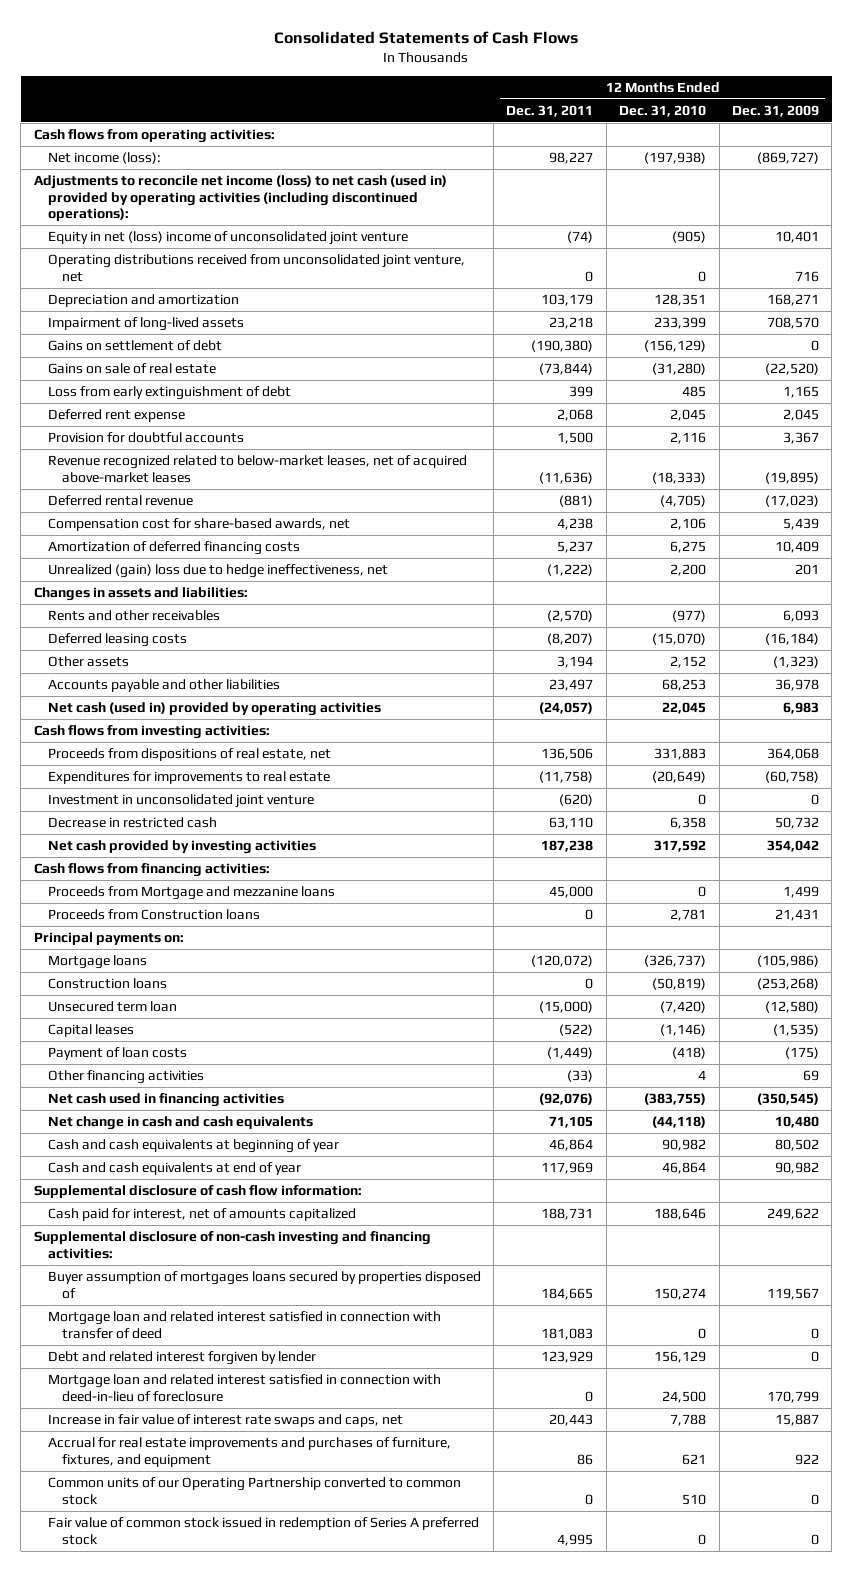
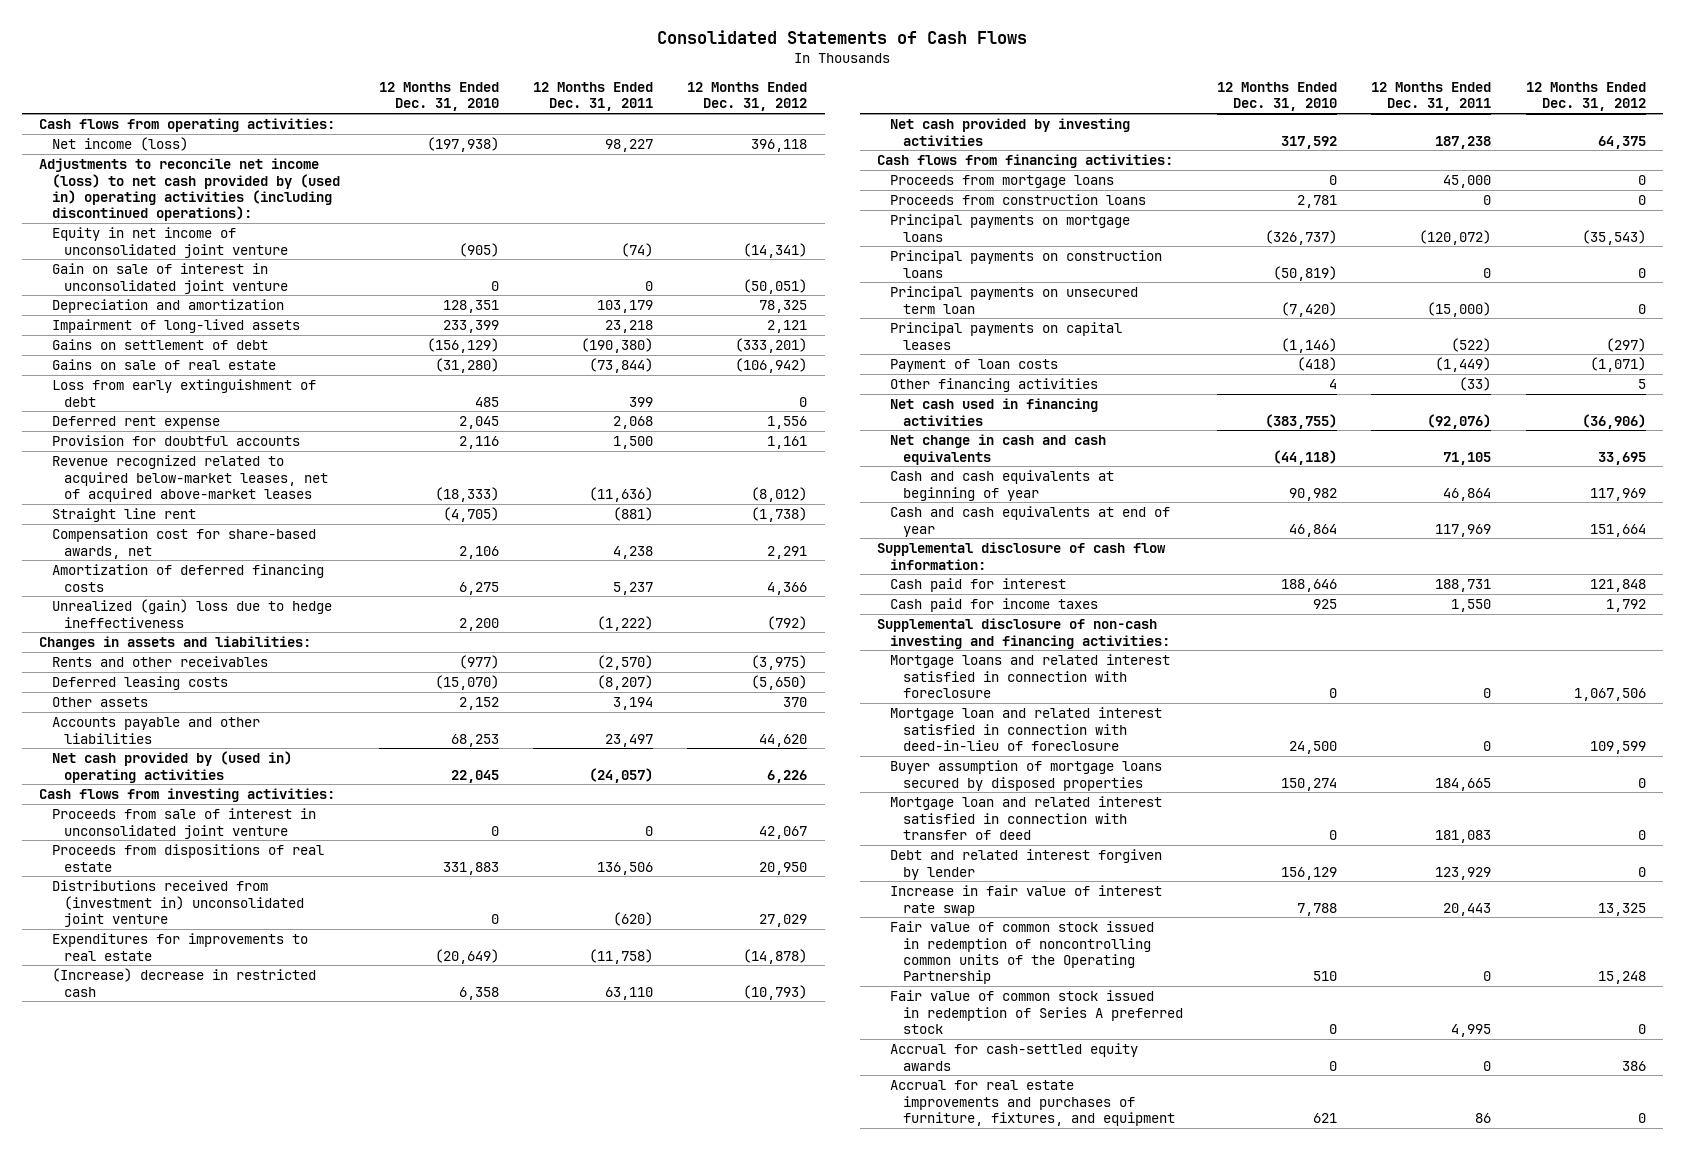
- | 12 Months Ended Dec. 31, 2011 | 12 Months Ended Dec. 31, 2010 | 12 Months Ended Dec. 31, 2009
+ | 12 Months Ended Dec. 31, 2010 | 12 Months Ended Dec. 31, 2011 | 12 Months Ended Dec. 31, 2012
- Net income (loss): | 98,227 | (197,938) | (869,727)
- Adjustments to reconcile net income (loss) to net cash (used in) provided by operating activities (including discontinued operations):
- Equity in net (loss) income of unconsolidated joint venture | (74) | (905) | 10,401
- Operating distributions received from unconsolidated joint venture, net | 0 | 0 | 716
+ Net income (loss) | (197,938) | 98,227 | 396,118
+ Adjustments to reconcile net income (loss) to net cash provided by (used in) operating activities (including discontinued operations):
+ Equity in net income of unconsolidated joint venture | (905) | (74) | (14,341)
+ Gain on sale of interest in unconsolidated joint venture | 0 | 0 | (50,051)
- Revenue recognized related to below-market leases, net of acquired above-market leases | (11,636) | (18,333) | (19,895)
- Deferred rental revenue | (881) | (4,705) | (17,023)
+ Revenue recognized related to acquired below-market leases, net of acquired above-market leases | (18,333) | (11,636) | (8,012)
+ Straight line rent | (4,705) | (881) | (1,738)
- Unrealized (gain) loss due to hedge ineffectiveness, net | (1,222) | 2,200 | 201
+ Unrealized (gain) loss due to hedge ineffectiveness | 2,200 | (1,222) | (792)
- Net cash (used in) provided by operating activities | (24,057) | 22,045 | 6,983
+ Net cash provided by (used in) operating activities | 22,045 | (24,057) | 6,226
- Proceeds from dispositions of real estate, net | 136,506 | 331,883 | 364,068
+ Proceeds from sale of interest in unconsolidated joint venture | 0 | 0 | 42,067
+ Proceeds from dispositions of real estate | 331,883 | 136,506 | 20,950
+ Distributions received from (investment in) unconsolidated joint venture | 0 | (620) | 27,029
- Investment in unconsolidated joint venture | (620) | 0 | 0
- Decrease in restricted cash | 63,110 | 6,358 | 50,732
+ (Increase) decrease in restricted cash | 6,358 | 63,110 | (10,793)
- Proceeds from Mortgage and mezzanine loans | 45,000 | 0 | 1,499
- Proceeds from Construction loans | 0 | 2,781 | 21,431
- Principal payments on:
- Mortgage loans | (120,072) | (326,737) | (105,986)
- Construction loans | 0 | (50,819) | (253,268)
- Unsecured term loan | (15,000) | (7,420) | (12,580)
- Capital leases | (522) | (1,146) | (1,535)
+ Proceeds from mortgage loans | 0 | 45,000 | 0
+ Proceeds from construction loans | 2,781 | 0 | 0
+ Principal payments on mortgage loans | (326,737) | (120,072) | (35,543)
+ Principal payments on construction loans | (50,819) | 0 | 0
+ Principal payments on unsecured term loan | (7,420) | (15,000) | 0
+ Principal payments on capital leases | (1,146) | (522) | (297)
- Cash paid for interest, net of amounts capitalized | 188,731 | 188,646 | 249,622
+ Cash paid for interest | 188,646 | 188,731 | 121,848
+ Cash paid for income taxes | 925 | 1,550 | 1,792
- Buyer assumption of mortgages loans secured by properties disposed of | 184,665 | 150,274 | 119,567
+ Mortgage loans and related interest satisfied in connection with foreclosure | 0 | 0 | 1,067,506
moved up: Mortgage loan and related interest satisfied in connection with deed-in-lieu of foreclosure | 24,500 | 0 | 109,599
+ Buyer assumption of mortgage loans secured by disposed properties | 150,274 | 184,665 | 0
- Increase in fair value of interest rate swaps and caps, net | 20,443 | 7,788 | 15,887
- Common units of our Operating Partnership converted to common stock | 0 | 510 | 0
+ Increase in fair value of interest rate swap | 7,788 | 20,443 | 13,325
+ Fair value of common stock issued in redemption of noncontrolling common units of the Operating Partnership | 510 | 0 | 15,248
+ Accrual for cash-settled equity awards | 0 | 0 | 386
moved down: Accrual for real estate improvements and purchases of furniture, fixtures, and equipment | 621 | 86 | 0

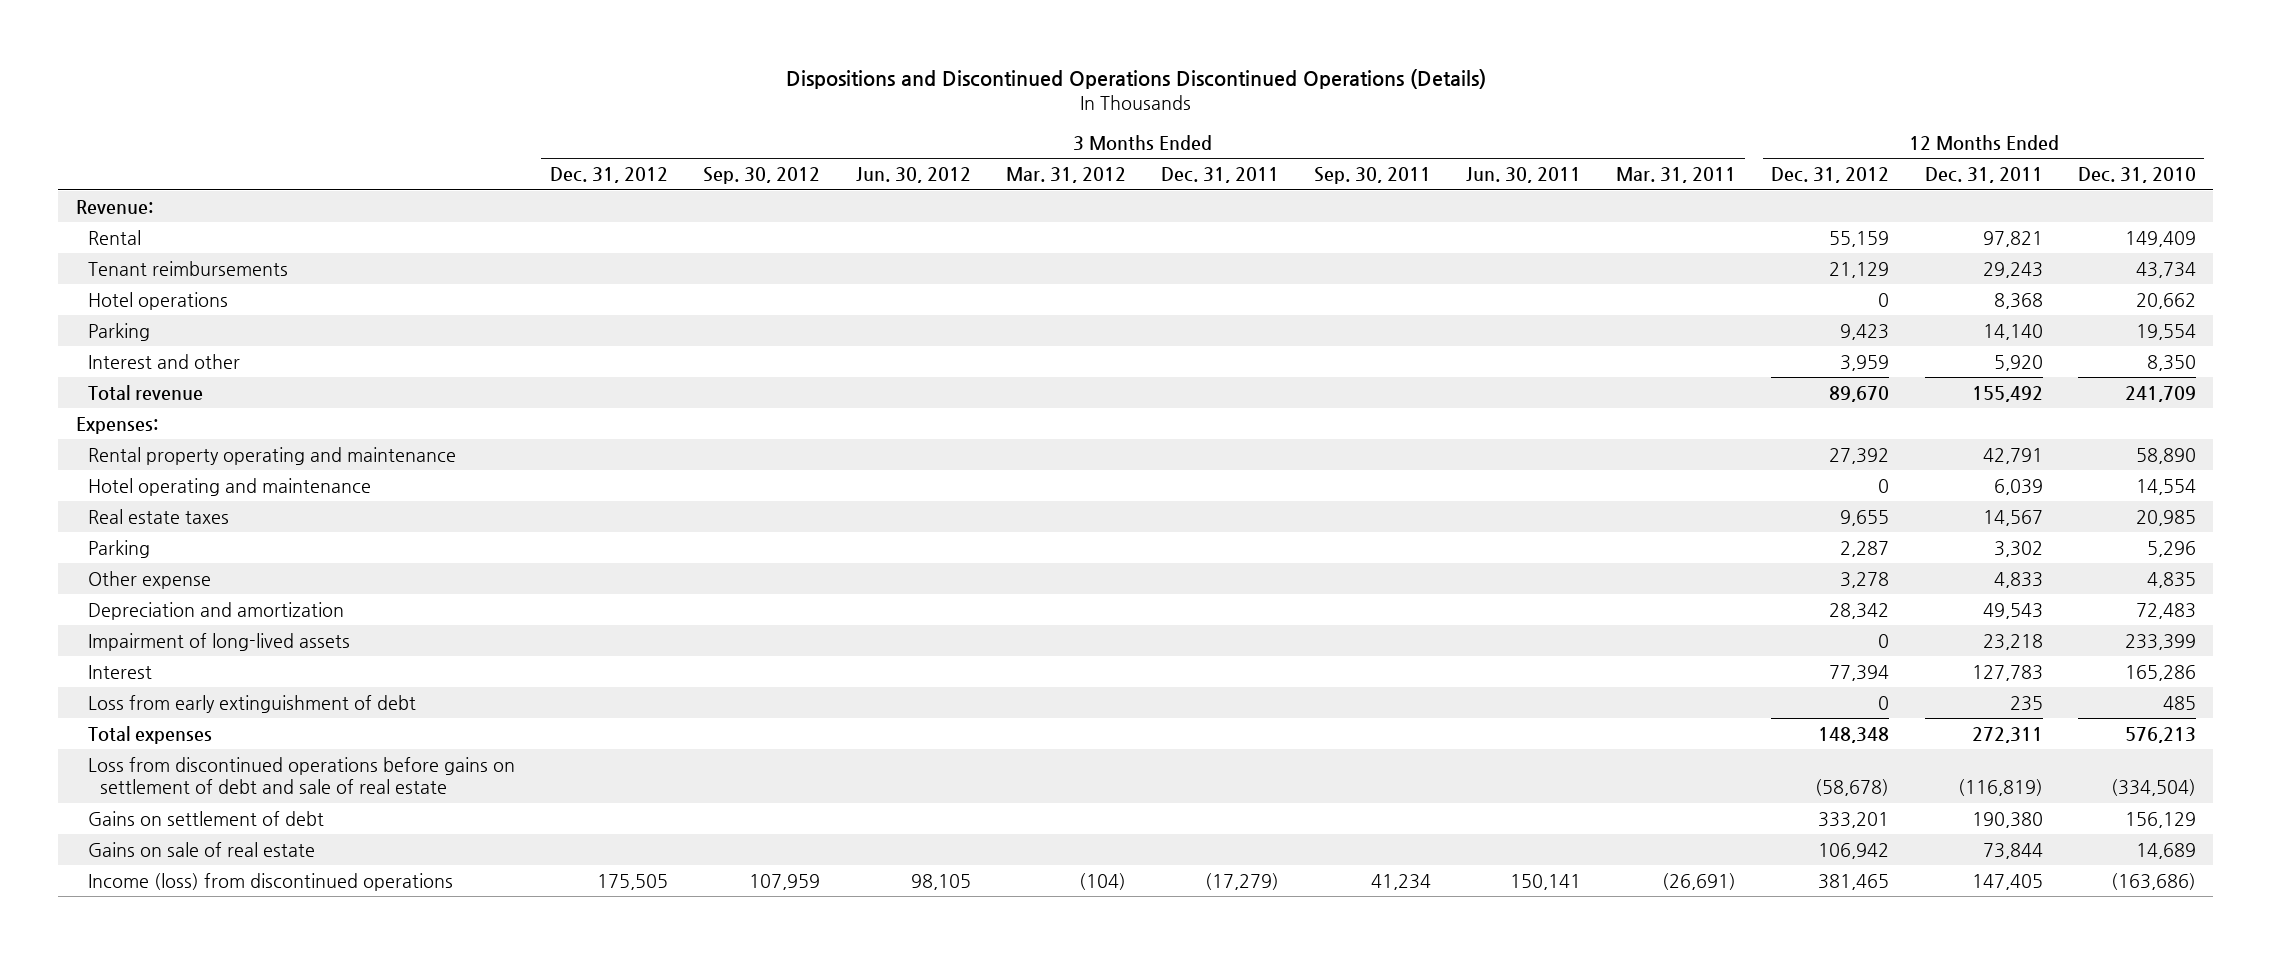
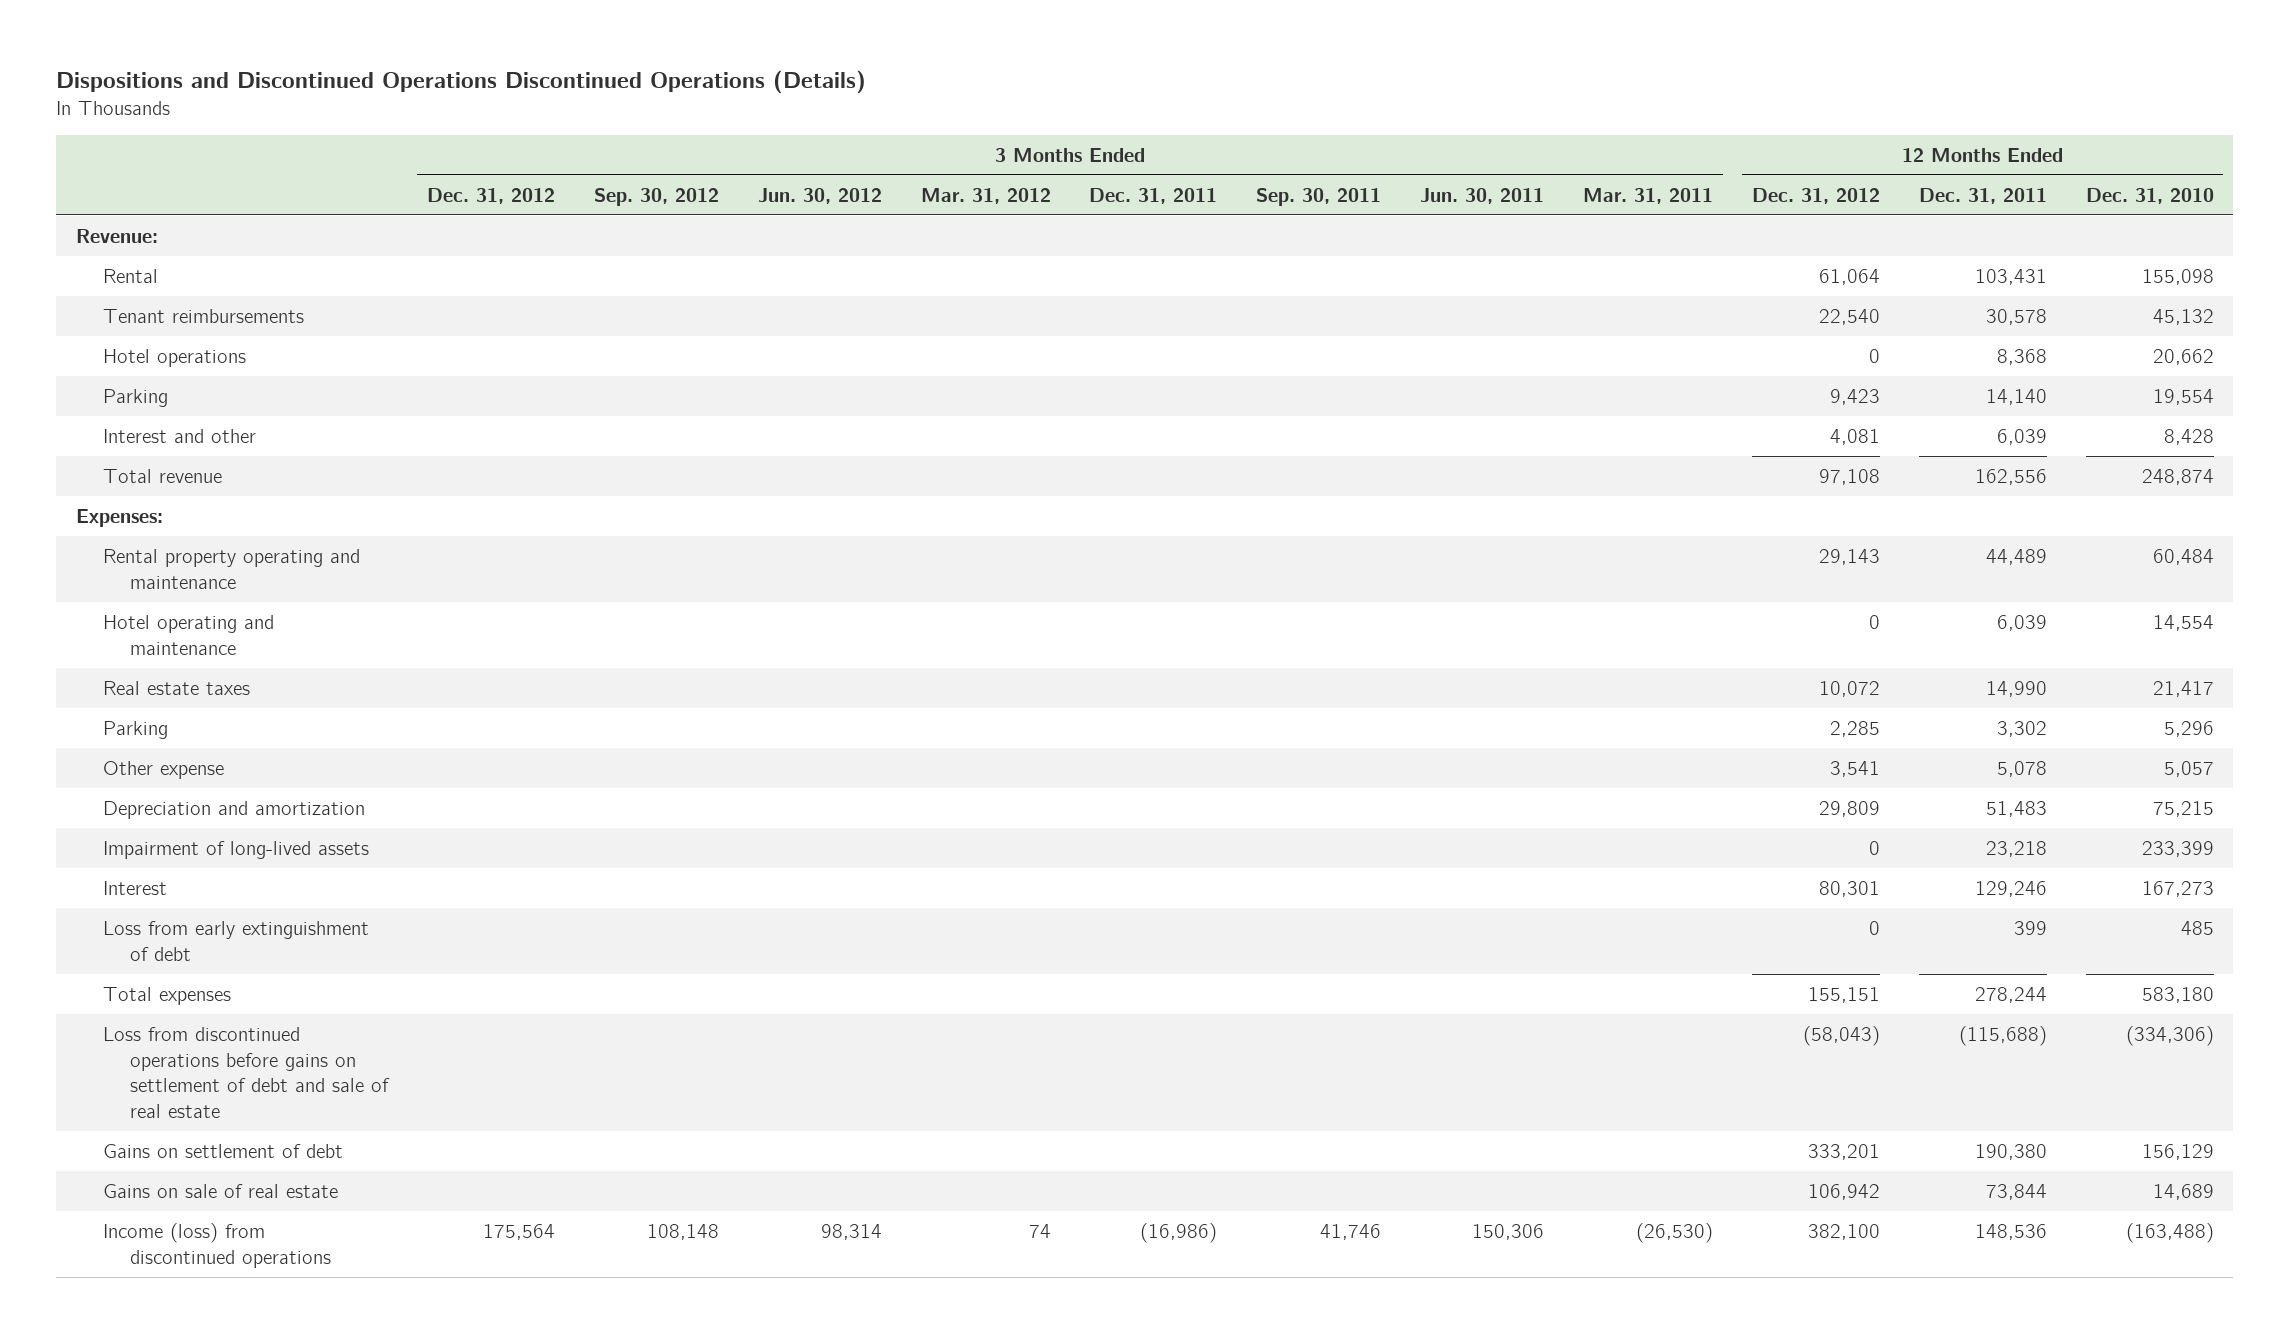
- Rental | | | | | | | | | 55,159 | 97,821 | 149,409
- Tenant reimbursements | | | | | | | | | 21,129 | 29,243 | 43,734
+ Rental | | | | | | | | | 61,064 | 103,431 | 155,098
+ Tenant reimbursements | | | | | | | | | 22,540 | 30,578 | 45,132
- Interest and other | | | | | | | | | 3,959 | 5,920 | 8,350
- Total revenue | | | | | | | | | 89,670 | 155,492 | 241,709
+ Interest and other | | | | | | | | | 4,081 | 6,039 | 8,428
+ Total revenue | | | | | | | | | 97,108 | 162,556 | 248,874
- Rental property operating and maintenance | | | | | | | | | 27,392 | 42,791 | 58,890
+ Rental property operating and maintenance | | | | | | | | | 29,143 | 44,489 | 60,484
- Real estate taxes | | | | | | | | | 9,655 | 14,567 | 20,985
- Parking | | | | | | | | | 2,287 | 3,302 | 5,296
- Other expense | | | | | | | | | 3,278 | 4,833 | 4,835
- Depreciation and amortization | | | | | | | | | 28,342 | 49,543 | 72,483
+ Real estate taxes | | | | | | | | | 10,072 | 14,990 | 21,417
+ Parking | | | | | | | | | 2,285 | 3,302 | 5,296
+ Other expense | | | | | | | | | 3,541 | 5,078 | 5,057
+ Depreciation and amortization | | | | | | | | | 29,809 | 51,483 | 75,215
- Interest | | | | | | | | | 77,394 | 127,783 | 165,286
- Loss from early extinguishment of debt | | | | | | | | | 0 | 235 | 485
- Total expenses | | | | | | | | | 148,348 | 272,311 | 576,213
- Loss from discontinued operations before gains on settlement of debt and sale of real estate | | | | | | | | | (58,678) | (116,819) | (334,504)
+ Interest | | | | | | | | | 80,301 | 129,246 | 167,273
+ Loss from early extinguishment of debt | | | | | | | | | 0 | 399 | 485
+ Total expenses | | | | | | | | | 155,151 | 278,244 | 583,180
+ Loss from discontinued operations before gains on settlement of debt and sale of real estate | | | | | | | | | (58,043) | (115,688) | (334,306)
- Income (loss) from discontinued operations | 175,505 | 107,959 | 98,105 | (104) | (17,279) | 41,234 | 150,141 | (26,691) | 381,465 | 147,405 | (163,686)
+ Income (loss) from discontinued operations | 175,564 | 108,148 | 98,314 | 74 | (16,986) | 41,746 | 150,306 | (26,530) | 382,100 | 148,536 | (163,488)

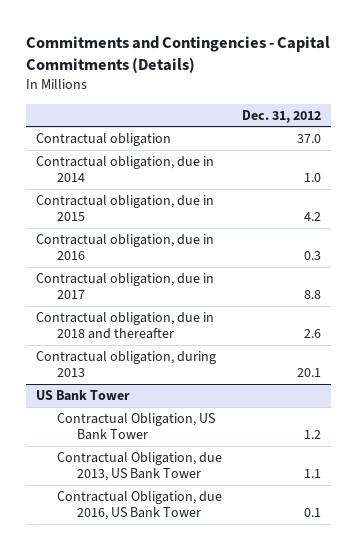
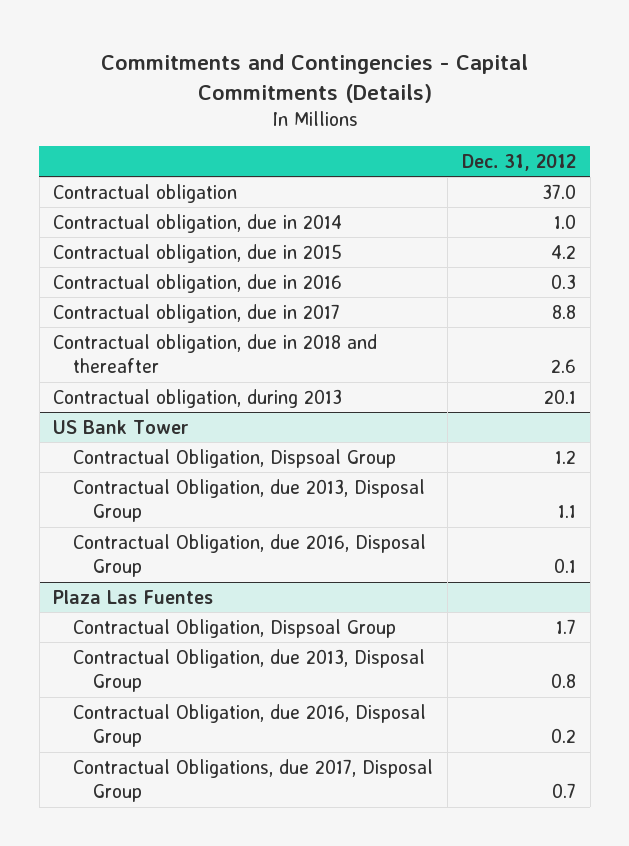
@ US Bank Tower
- Contractual Obligation, US Bank Tower | 1.2
- Contractual Obligation, due 2013, US Bank Tower | 1.1
- Contractual Obligation, due 2016, US Bank Tower | 0.1
+ Contractual Obligation, Dispsoal Group | 1.2
+ Contractual Obligation, due 2013, Disposal Group | 1.1
+ Contractual Obligation, due 2016, Disposal Group | 0.1
+ Plaza Las Fuentes
+ Contractual Obligation, Dispsoal Group | 1.7
+ Contractual Obligation, due 2013, Disposal Group | 0.8
+ Contractual Obligation, due 2016, Disposal Group | 0.2
+ Contractual Obligations, due 2017, Disposal Group | 0.7

